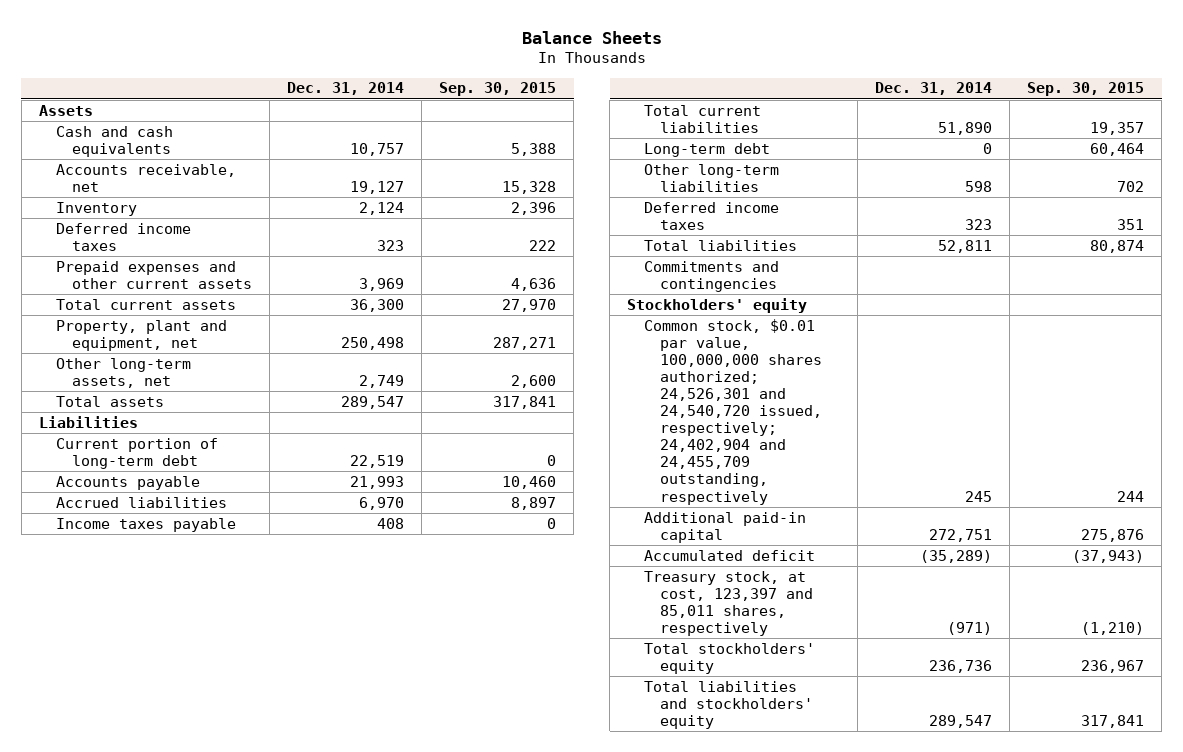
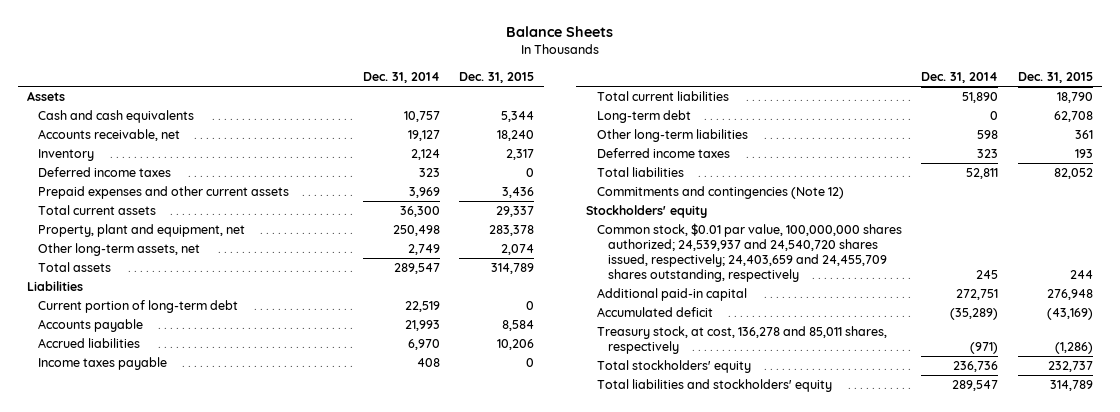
- | Dec. 31, 2014 | Sep. 30, 2015
+ | Dec. 31, 2014 | Dec. 31, 2015
- Commitments and contingencies
+ Commitments and contingencies (Note 12)
- Common stock, $0.01 par value, 100,000,000 shares authorized; 24,526,301 and 24,540,720 issued, respectively; 24,402,904 and 24,455,709 outstanding, respectively | 245 | 244
+ Common stock, $0.01 par value, 100,000,000 shares authorized; 24,539,937 and 24,540,720 shares issued, respectively; 24,403,659 and 24,455,709 shares outstanding, respectively | 245 | 244
- Treasury stock, at cost, 123,397 and 85,011 shares, respectively | (971) | (1,210)
+ Treasury stock, at cost, 136,278 and 85,011 shares, respectively | (971) | (1,286)

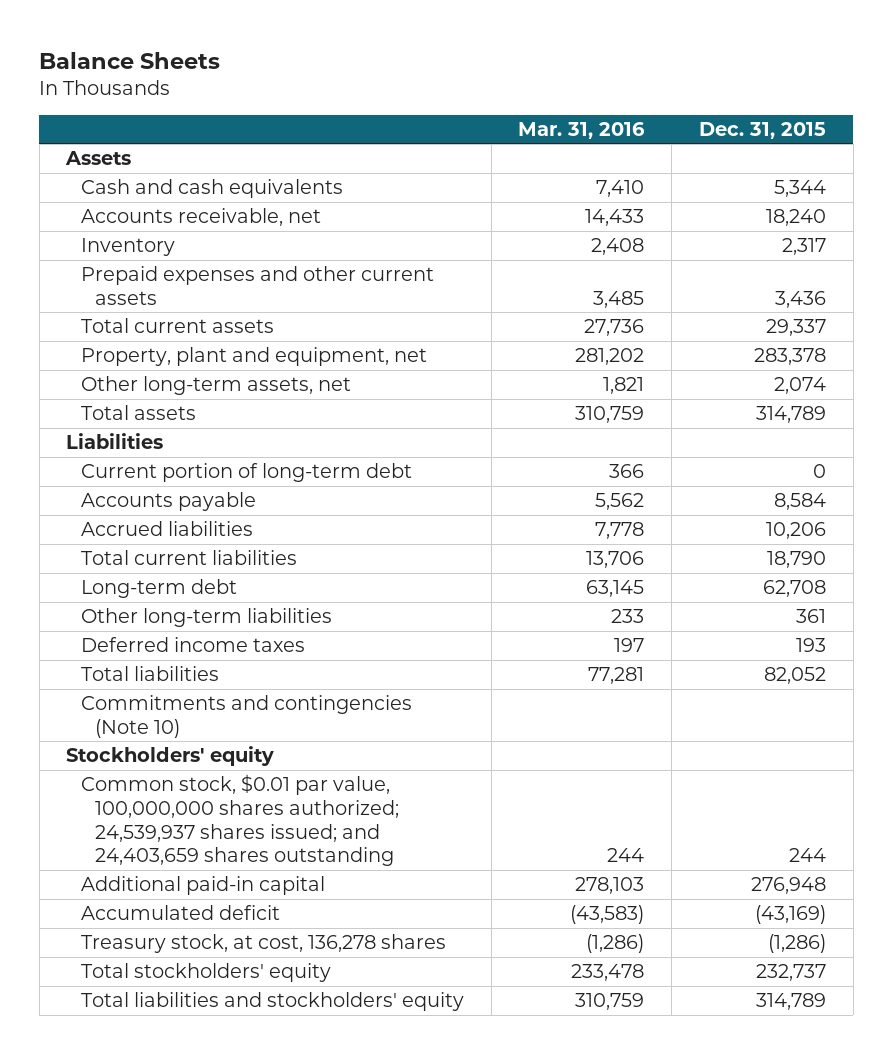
- | Dec. 31, 2014 | Dec. 31, 2015
+ | Mar. 31, 2016 | Dec. 31, 2015
- Deferred income taxes | 323 | 0
- Income taxes payable | 408 | 0
- Commitments and contingencies (Note 12)
+ Commitments and contingencies (Note 10)
- Common stock, $0.01 par value, 100,000,000 shares authorized; 24,539,937 and 24,540,720 shares issued, respectively; 24,403,659 and 24,455,709 shares outstanding, respectively | 245 | 244
+ Common stock, $0.01 par value, 100,000,000 shares authorized; 24,539,937 shares issued; and 24,403,659 shares outstanding | 244 | 244
- Treasury stock, at cost, 136,278 and 85,011 shares, respectively | (971) | (1,286)
+ Treasury stock, at cost, 136,278 shares | (1,286) | (1,286)

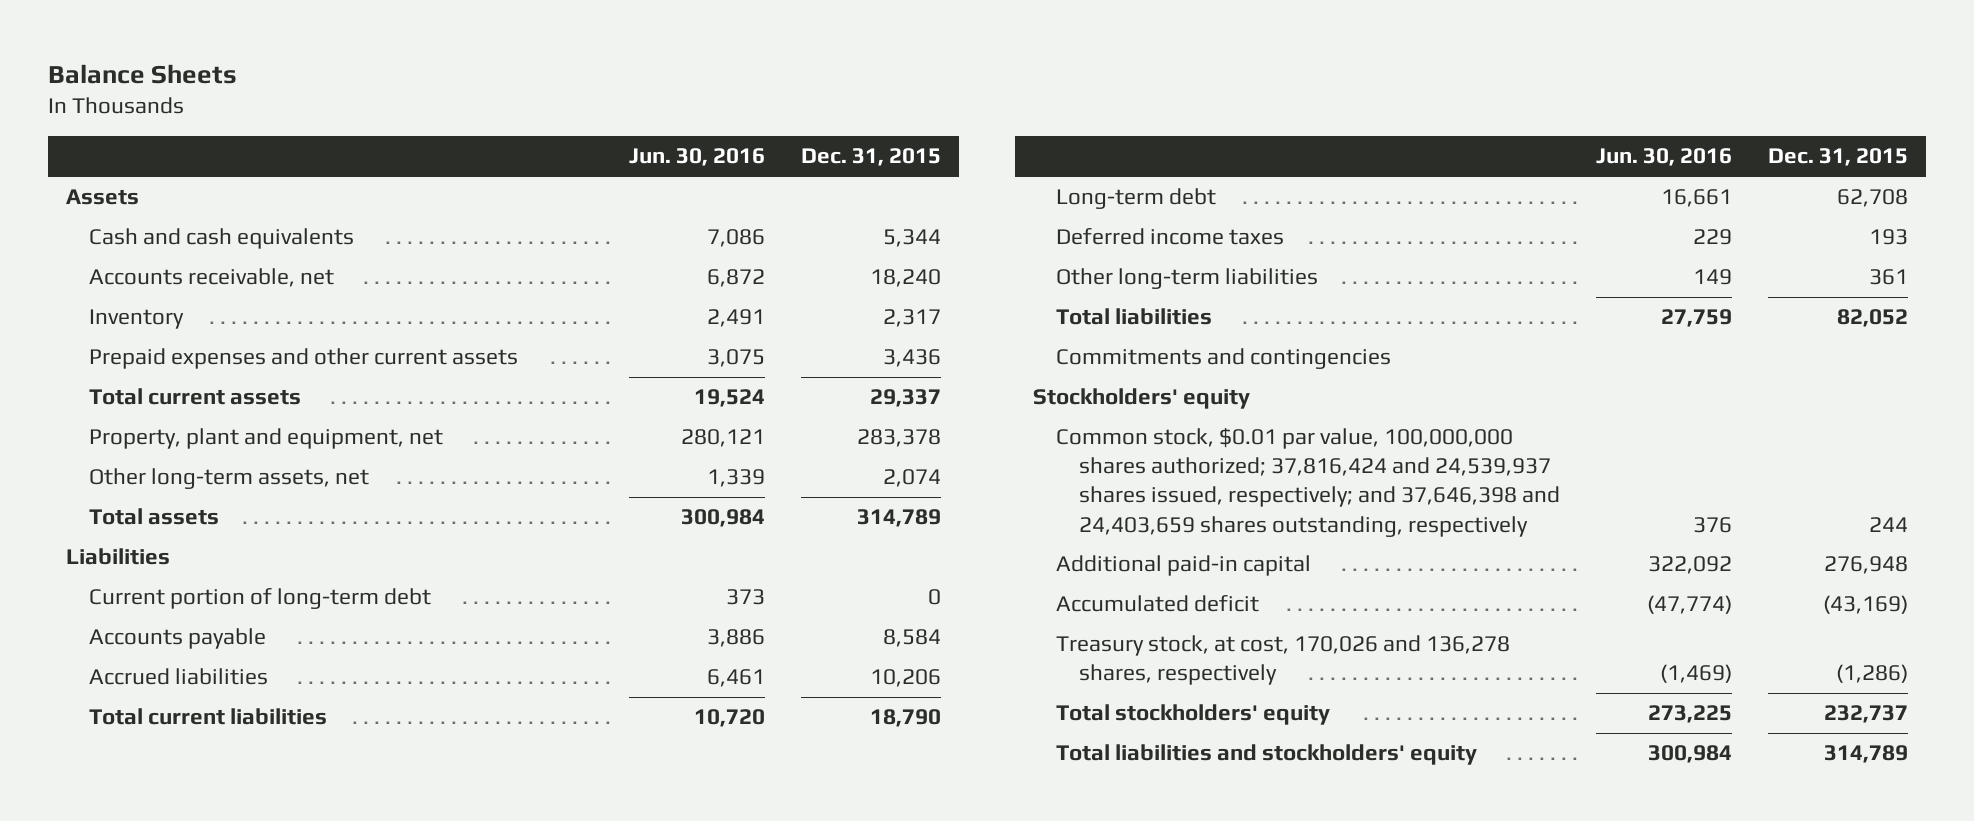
- | Mar. 31, 2016 | Dec. 31, 2015
+ | Jun. 30, 2016 | Dec. 31, 2015
moved down: Other long-term liabilities | 149 | 361
- Commitments and contingencies (Note 10)
+ Commitments and contingencies
- Common stock, $0.01 par value, 100,000,000 shares authorized; 24,539,937 shares issued; and 24,403,659 shares outstanding | 244 | 244
+ Common stock, $0.01 par value, 100,000,000 shares authorized; 37,816,424 and 24,539,937 shares issued, respectively; and 37,646,398 and 24,403,659 shares outstanding, respectively | 376 | 244
- Treasury stock, at cost, 136,278 shares | (1,286) | (1,286)
+ Treasury stock, at cost, 170,026 and 136,278 shares, respectively | (1,469) | (1,286)

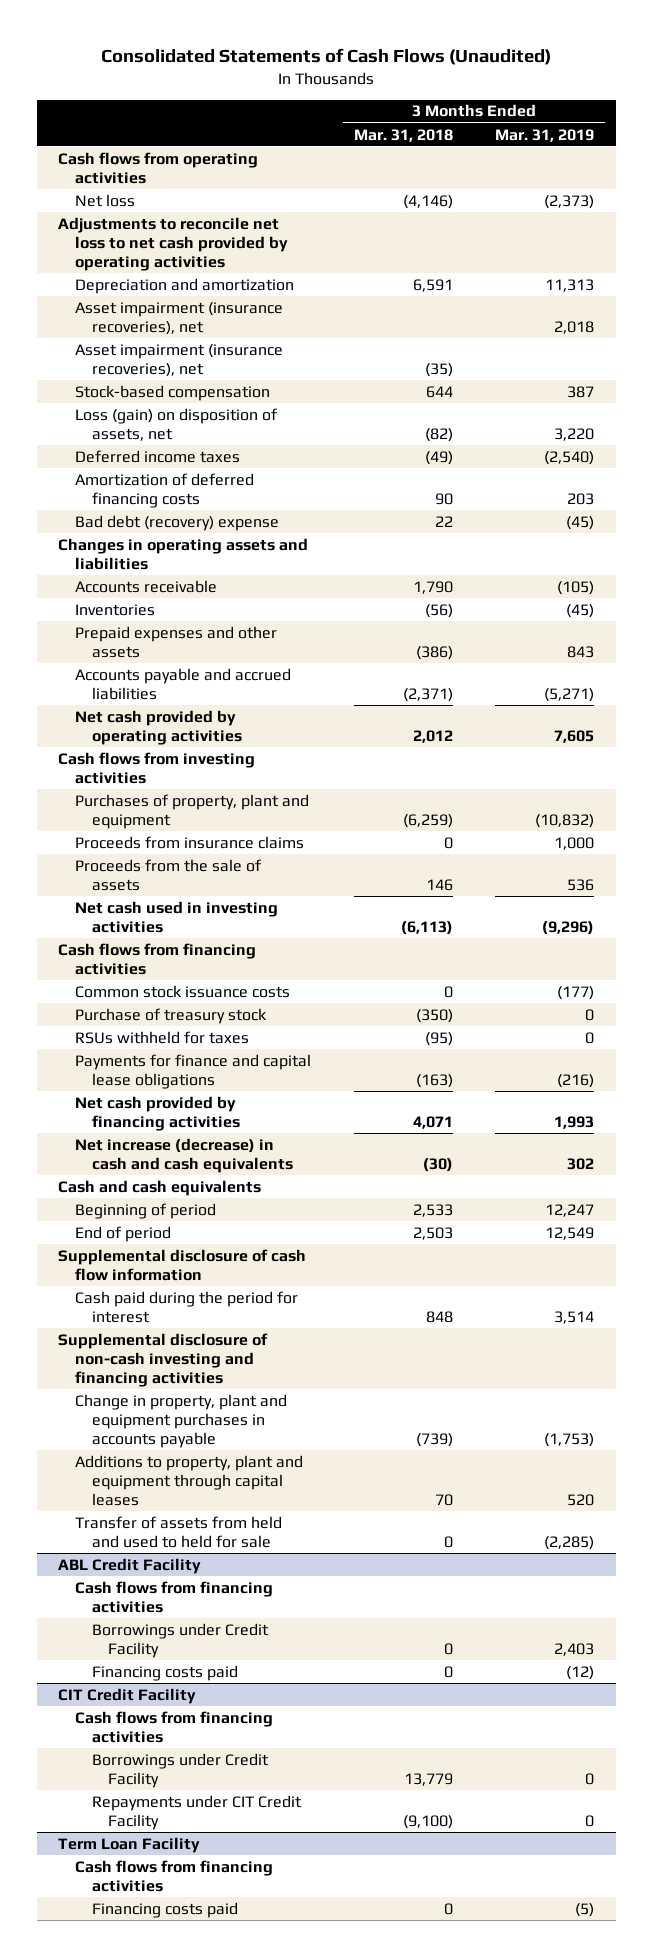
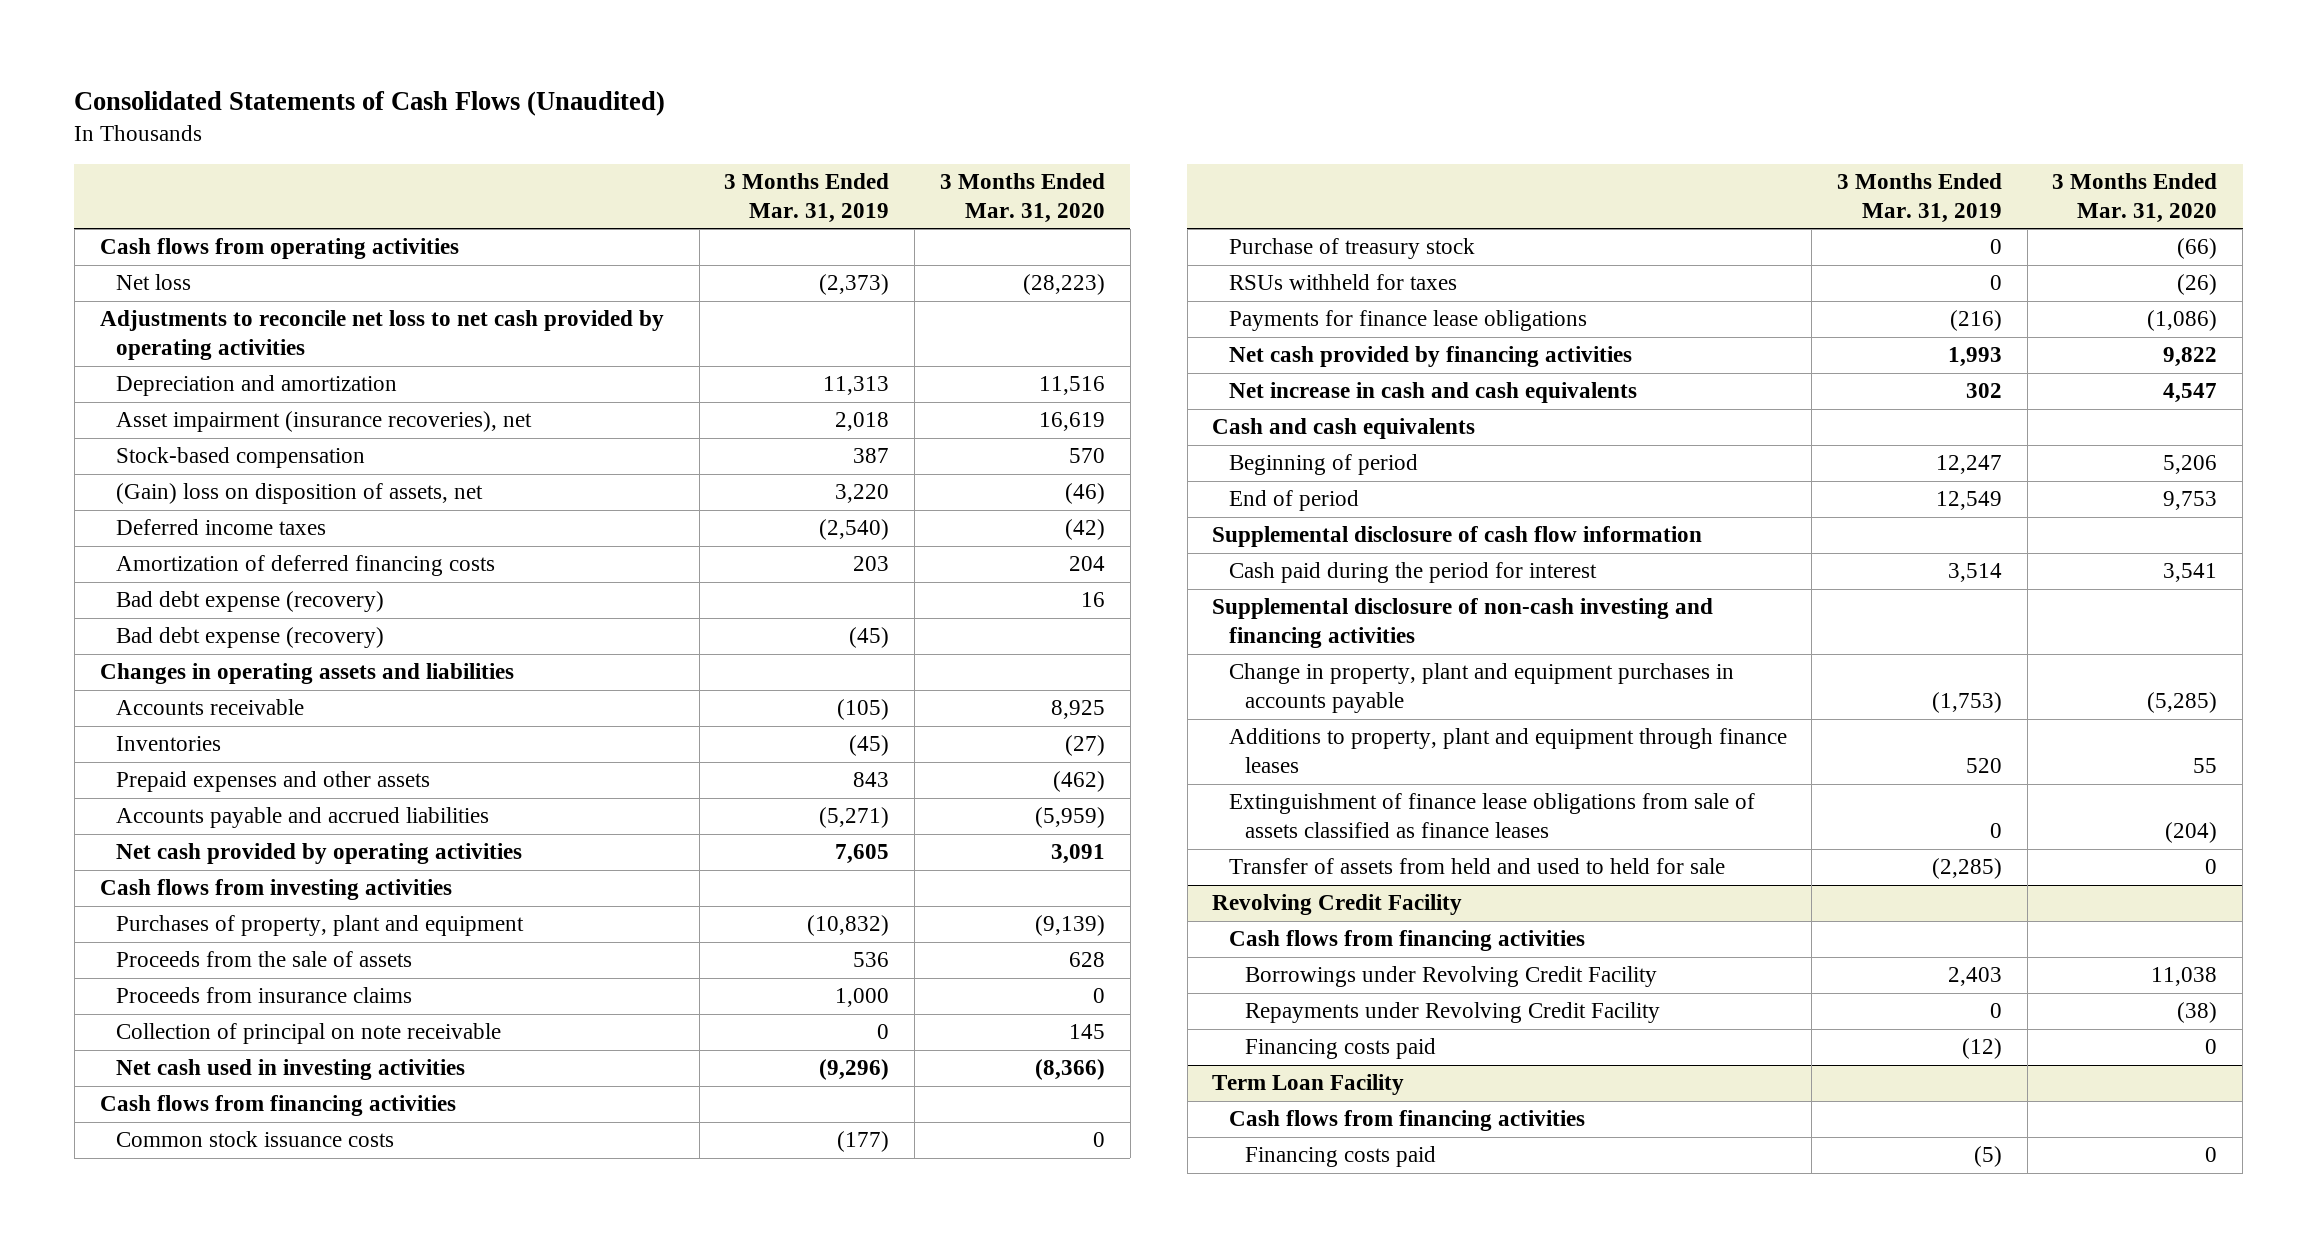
- | 3 Months Ended Mar. 31, 2018 | 3 Months Ended Mar. 31, 2019
+ | 3 Months Ended Mar. 31, 2019 | 3 Months Ended Mar. 31, 2020
- Asset impairment (insurance recoveries), net | (35) |
- Loss (gain) on disposition of assets, net | (82) | 3,220
+ (Gain) loss on disposition of assets, net | 3,220 | (46)
- Bad debt (recovery) expense | 22 | (45)
+ Bad debt expense (recovery) | | 16
+ Bad debt expense (recovery) | (45) |
moved down: Proceeds from insurance claims | 1,000 | 0
+ Collection of principal on note receivable | 0 | 145
- Payments for finance and capital lease obligations | (163) | (216)
+ Payments for finance lease obligations | (216) | (1,086)
- Net increase (decrease) in cash and cash equivalents | (30) | 302
+ Net increase in cash and cash equivalents | 302 | 4,547
- Additions to property, plant and equipment through capital leases | 70 | 520
+ Additions to property, plant and equipment through finance leases | 520 | 55
+ Extinguishment of finance lease obligations from sale of assets classified as finance leases | 0 | (204)
- ABL Credit Facility
+ Revolving Credit Facility
- Borrowings under Credit Facility | 0 | 2,403
+ Borrowings under Revolving Credit Facility | 2,403 | 11,038
+ Repayments under Revolving Credit Facility | 0 | (38)
- CIT Credit Facility
- Cash flows from financing activities
- Borrowings under Credit Facility | 13,779 | 0
- Repayments under CIT Credit Facility | (9,100) | 0

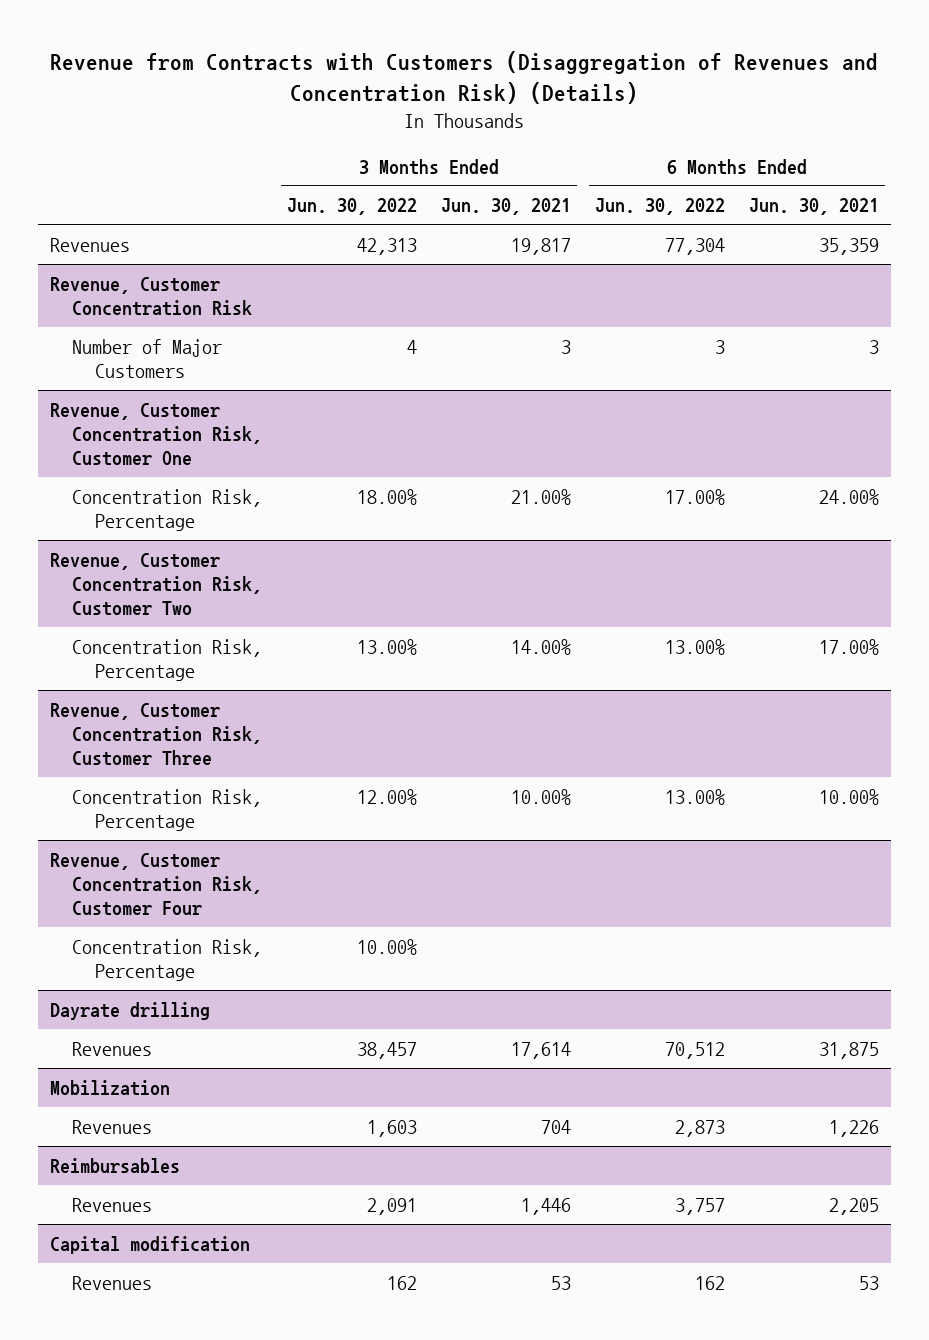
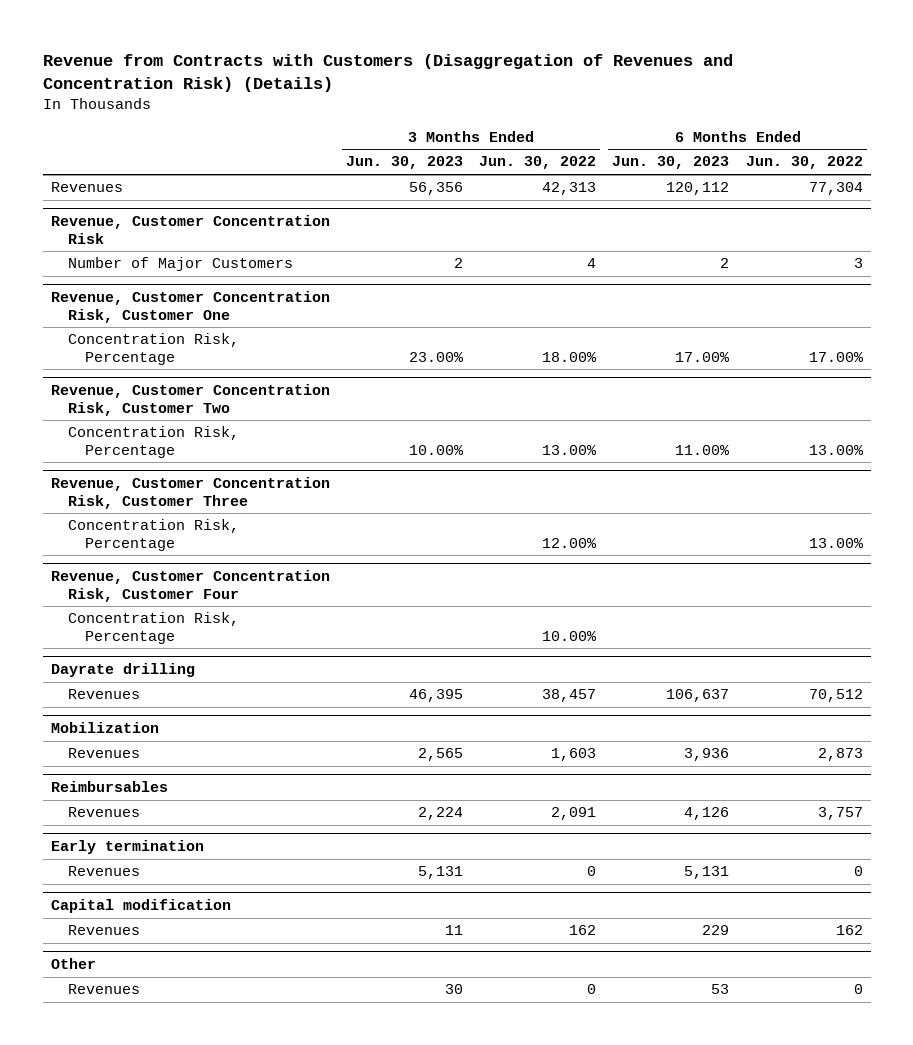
- | 3 Months Ended Jun. 30, 2022 | 3 Months Ended Jun. 30, 2021 | 6 Months Ended Jun. 30, 2022 | 6 Months Ended Jun. 30, 2021
+ | 3 Months Ended Jun. 30, 2023 | 3 Months Ended Jun. 30, 2022 | 6 Months Ended Jun. 30, 2023 | 6 Months Ended Jun. 30, 2022
+ Early termination
+ Revenues | 5,131 | 0 | 5,131 | 0
+ Other
+ Revenues | 30 | 0 | 53 | 0

